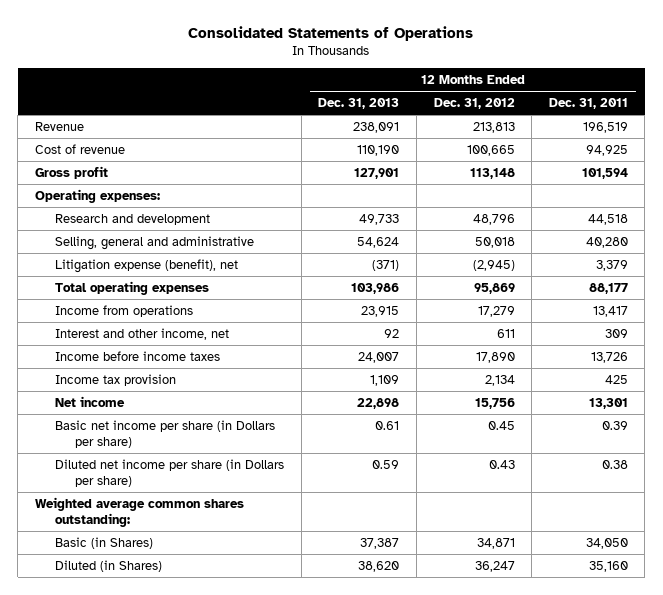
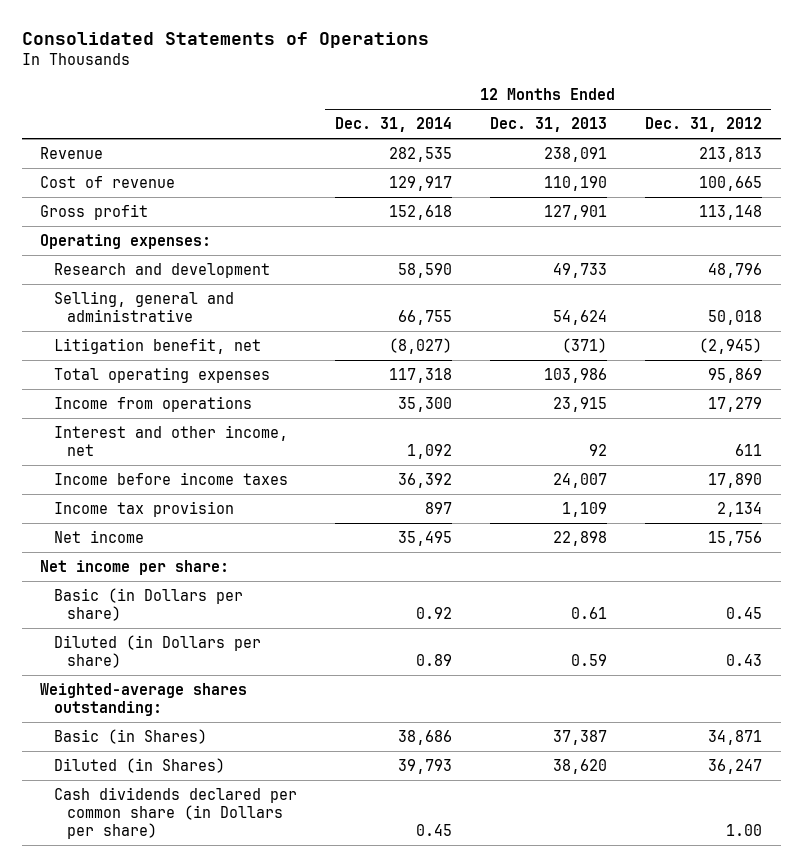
- | 12 Months Ended Dec. 31, 2013 | 12 Months Ended Dec. 31, 2012 | 12 Months Ended Dec. 31, 2011
+ | 12 Months Ended Dec. 31, 2014 | 12 Months Ended Dec. 31, 2013 | 12 Months Ended Dec. 31, 2012
- Litigation expense (benefit), net | (371) | (2,945) | 3,379
+ Litigation benefit, net | (8,027) | (371) | (2,945)
- Basic net income per share (in Dollars per share) | 0.61 | 0.45 | 0.39
- Diluted net income per share (in Dollars per share) | 0.59 | 0.43 | 0.38
- Weighted average common shares outstanding:
+ Net income per share:
+ Basic (in Dollars per share) | 0.92 | 0.61 | 0.45
+ Diluted (in Dollars per share) | 0.89 | 0.59 | 0.43
+ Weighted-average shares outstanding:
+ Cash dividends declared per common share (in Dollars per share) | 0.45 | | 1.00

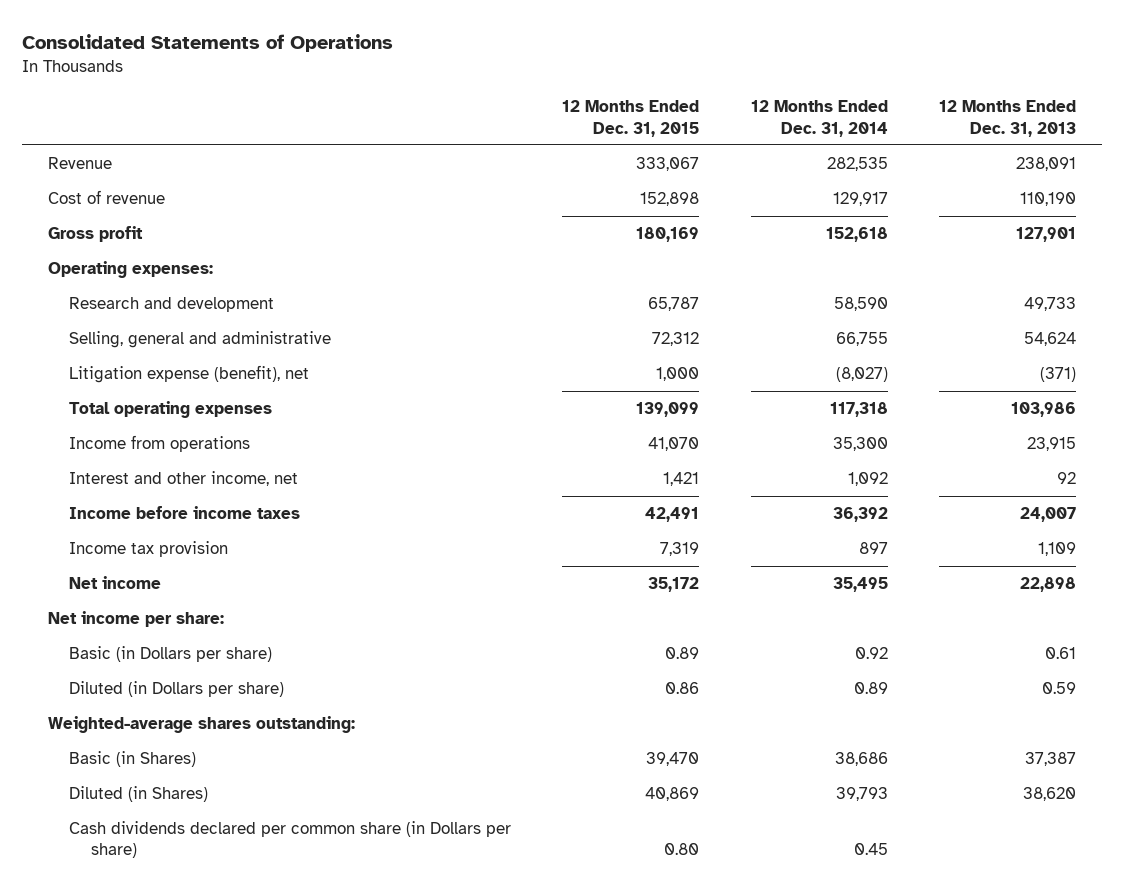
- | 12 Months Ended Dec. 31, 2014 | 12 Months Ended Dec. 31, 2013 | 12 Months Ended Dec. 31, 2012
+ | 12 Months Ended Dec. 31, 2015 | 12 Months Ended Dec. 31, 2014 | 12 Months Ended Dec. 31, 2013
- Litigation benefit, net | (8,027) | (371) | (2,945)
+ Litigation expense (benefit), net | 1,000 | (8,027) | (371)

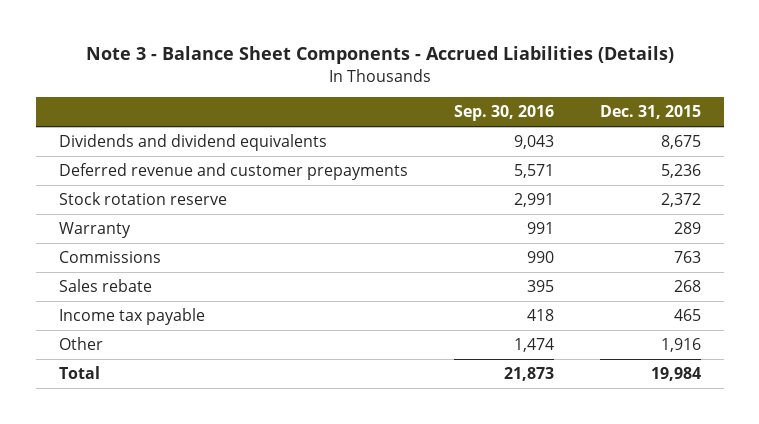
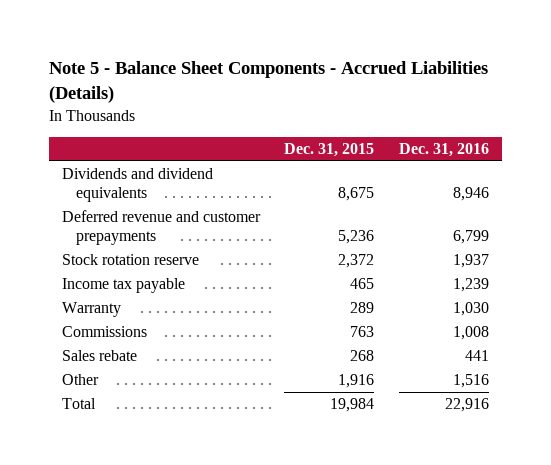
- Note 3 - Balance Sheet Components - Accrued Liabilities (Details)
+ Note 5 - Balance Sheet Components - Accrued Liabilities (Details)
- | Sep. 30, 2016 | Dec. 31, 2015
+ | Dec. 31, 2015 | Dec. 31, 2016
moved up: Income tax payable | 465 | 1,239

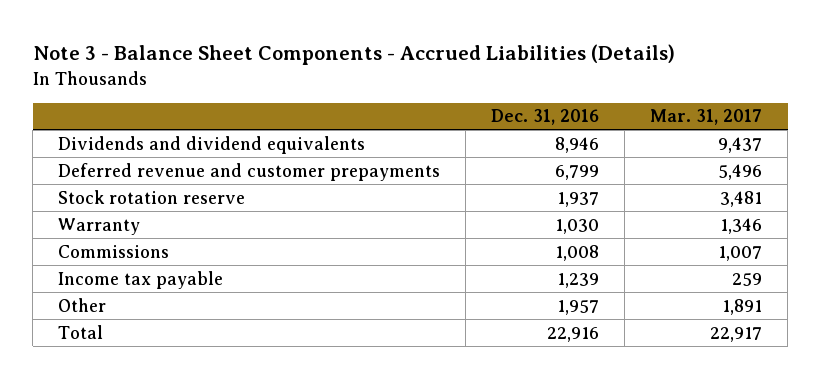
- Note 5 - Balance Sheet Components - Accrued Liabilities (Details)
+ Note 3 - Balance Sheet Components - Accrued Liabilities (Details)
- | Dec. 31, 2015 | Dec. 31, 2016
+ | Dec. 31, 2016 | Mar. 31, 2017
- Sales rebate | 268 | 441
- Other | 1,916 | 1,516
moved down: Income tax payable | 1,239 | 259
+ Other | 1,957 | 1,891

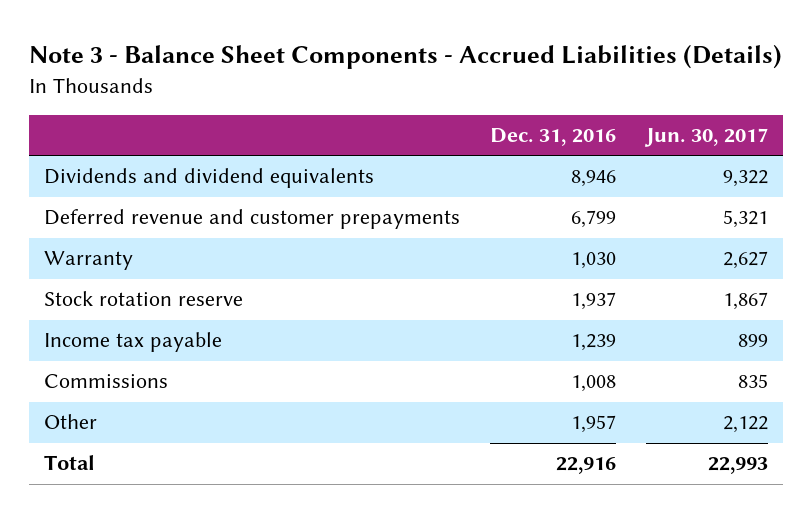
- | Dec. 31, 2016 | Mar. 31, 2017
+ | Dec. 31, 2016 | Jun. 30, 2017
moved down: Stock rotation reserve | 1,937 | 1,867
moved down: Commissions | 1,008 | 835

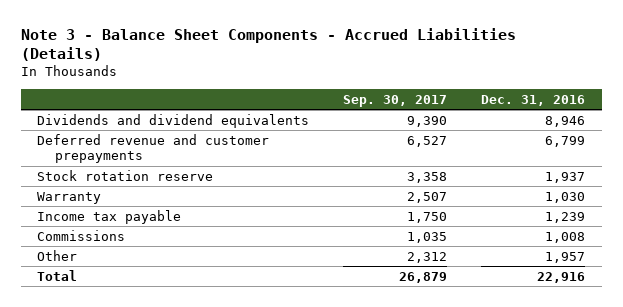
- | Dec. 31, 2016 | Jun. 30, 2017
+ | Sep. 30, 2017 | Dec. 31, 2016
moved down: Warranty | 2,507 | 1,030

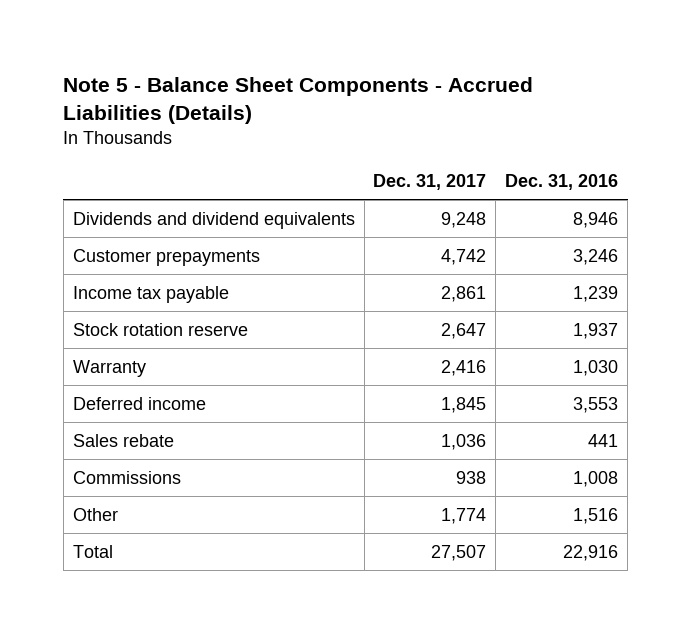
- Note 3 - Balance Sheet Components - Accrued Liabilities (Details)
+ Note 5 - Balance Sheet Components - Accrued Liabilities (Details)
- | Sep. 30, 2017 | Dec. 31, 2016
+ | Dec. 31, 2017 | Dec. 31, 2016
- Deferred revenue and customer prepayments | 6,527 | 6,799
+ Customer prepayments | 4,742 | 3,246
moved up: Income tax payable | 2,861 | 1,239
+ Deferred income | 1,845 | 3,553
+ Sales rebate | 1,036 | 441
- Other | 2,312 | 1,957
+ Other | 1,774 | 1,516

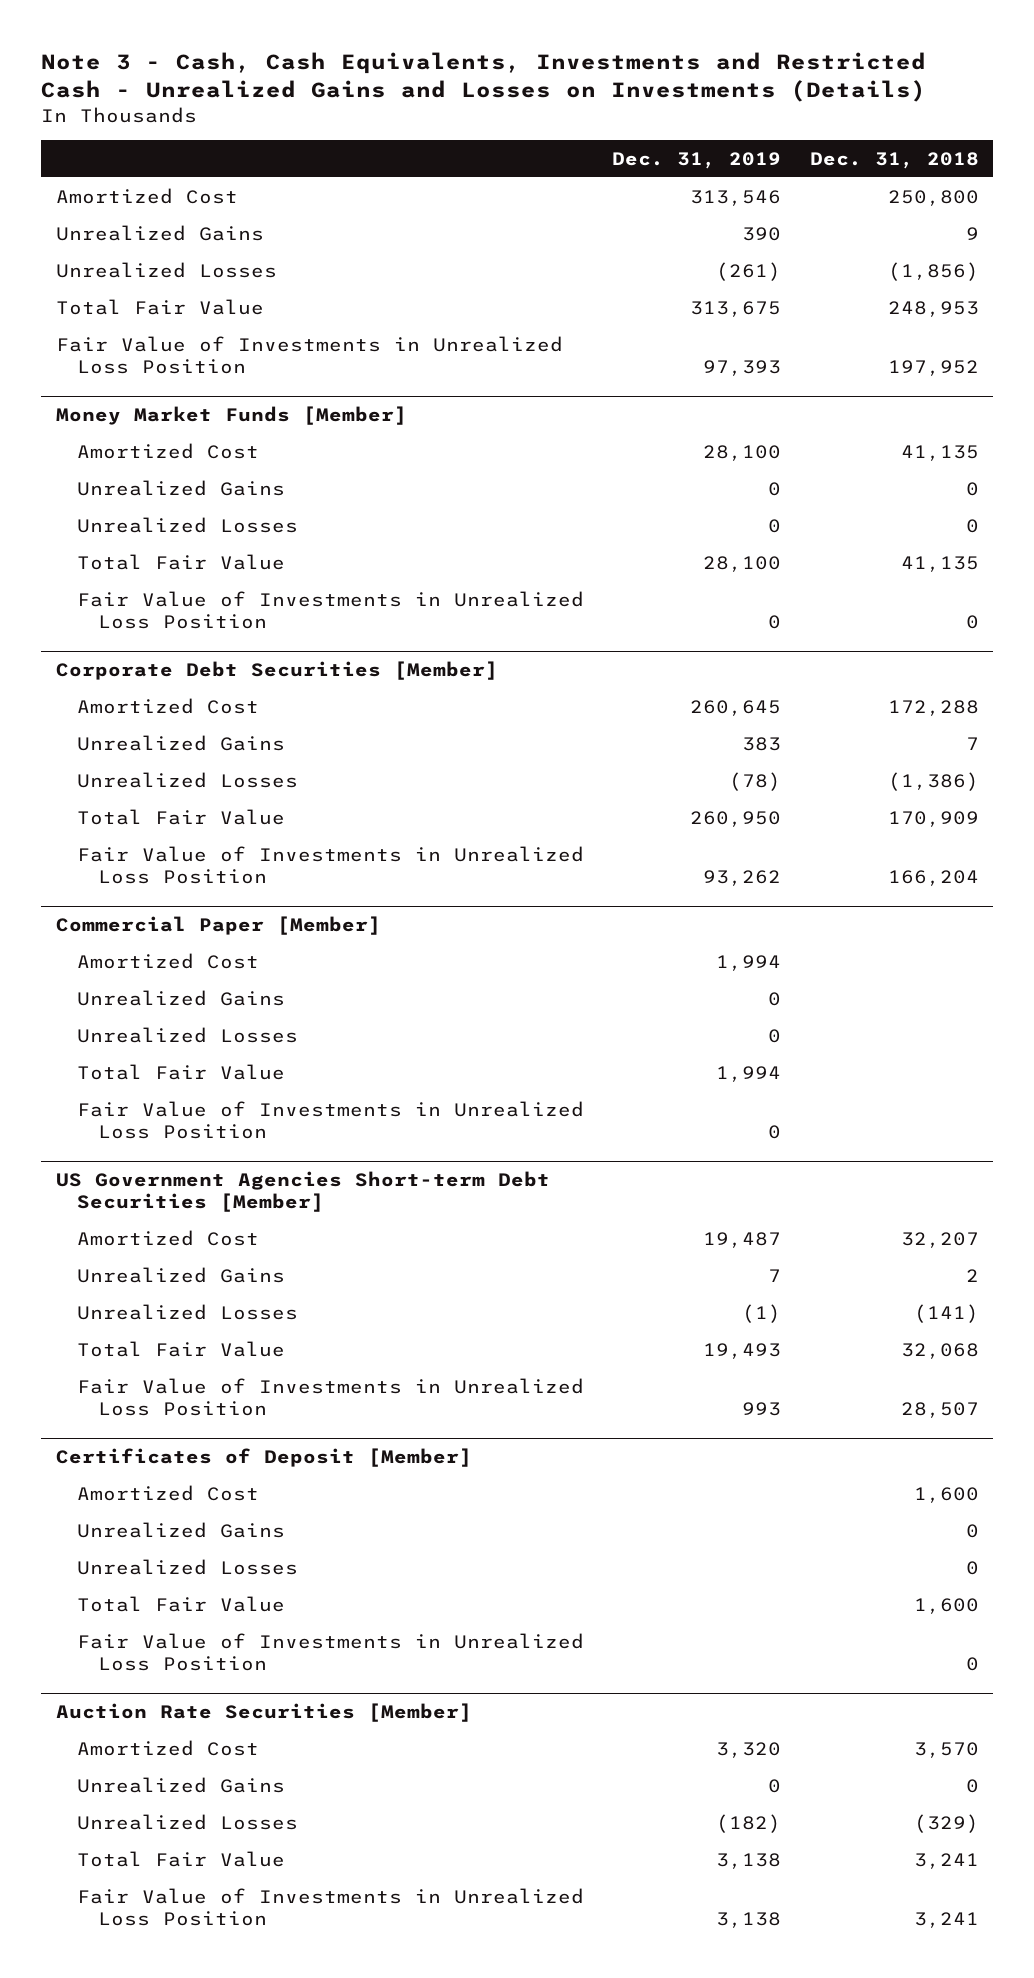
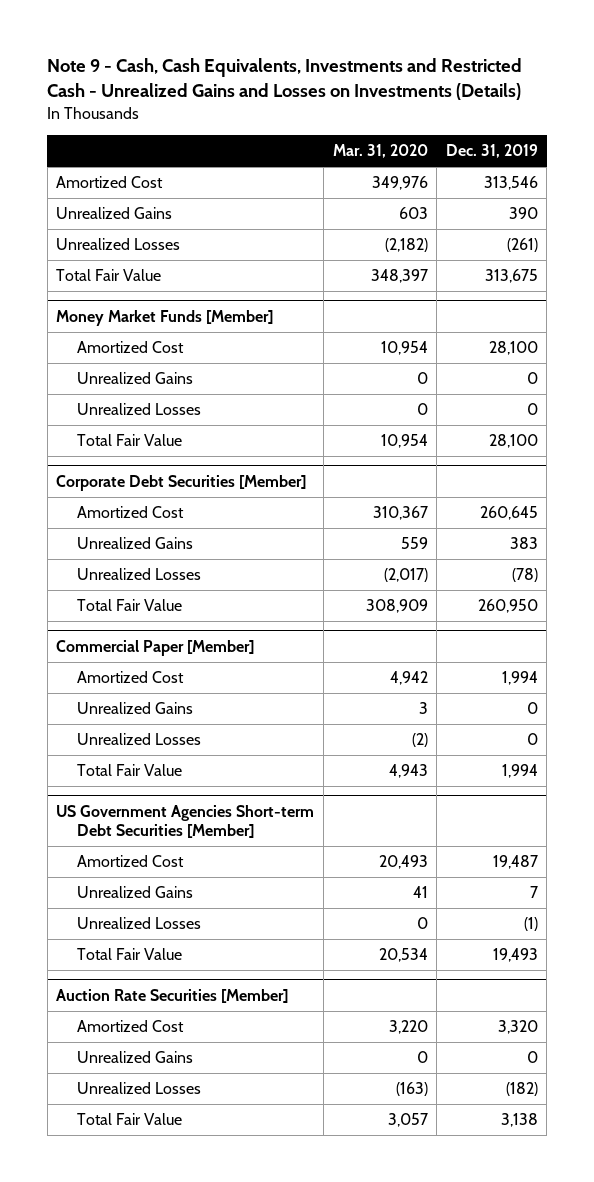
- Note 3 - Cash, Cash Equivalents, Investments and Restricted Cash - Unrealized Gains and Losses on Investments (Details)
+ Note 9 - Cash, Cash Equivalents, Investments and Restricted Cash - Unrealized Gains and Losses on Investments (Details)
- | Dec. 31, 2019 | Dec. 31, 2018
+ | Mar. 31, 2020 | Dec. 31, 2019
- Fair Value of Investments in Unrealized Loss Position | 97,393 | 197,952
@ Money Market Funds [Member]
- Fair Value of Investments in Unrealized Loss Position | 0 | 0
@ Corporate Debt Securities [Member]
- Fair Value of Investments in Unrealized Loss Position | 93,262 | 166,204
@ Commercial Paper [Member]
- Fair Value of Investments in Unrealized Loss Position | 0 |
@ US Government Agencies Short-term Debt Securities [Member]
- Fair Value of Investments in Unrealized Loss Position | 993 | 28,507
- Certificates of Deposit [Member]
- Amortized Cost | | 1,600
- Unrealized Gains | | 0
- Unrealized Losses | | 0
- Total Fair Value | | 1,600
- Fair Value of Investments in Unrealized Loss Position | | 0
@ Auction Rate Securities [Member]
- Fair Value of Investments in Unrealized Loss Position | 3,138 | 3,241

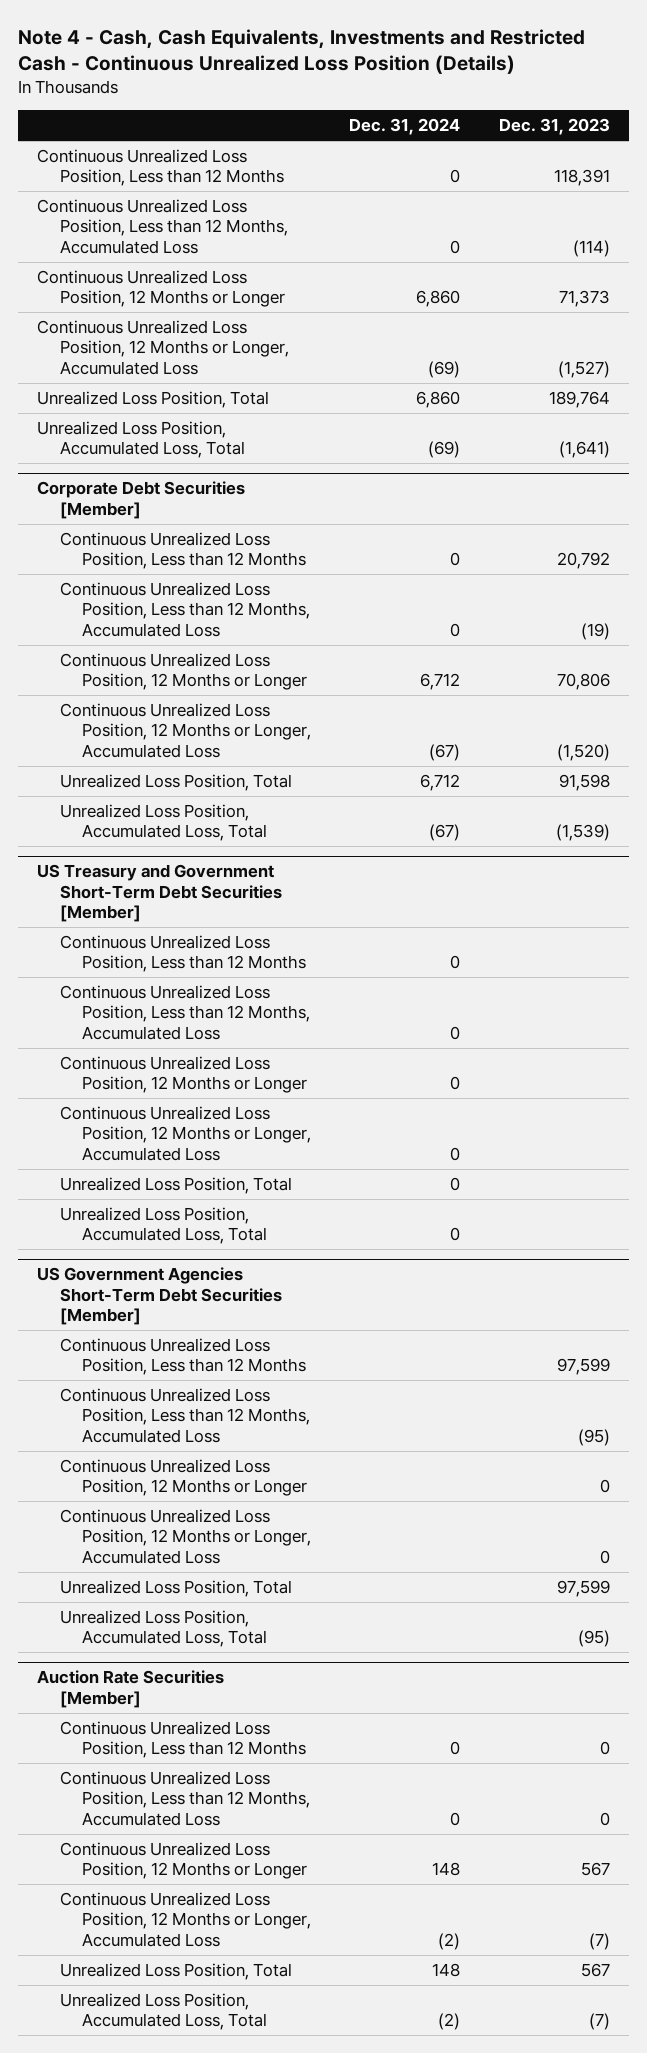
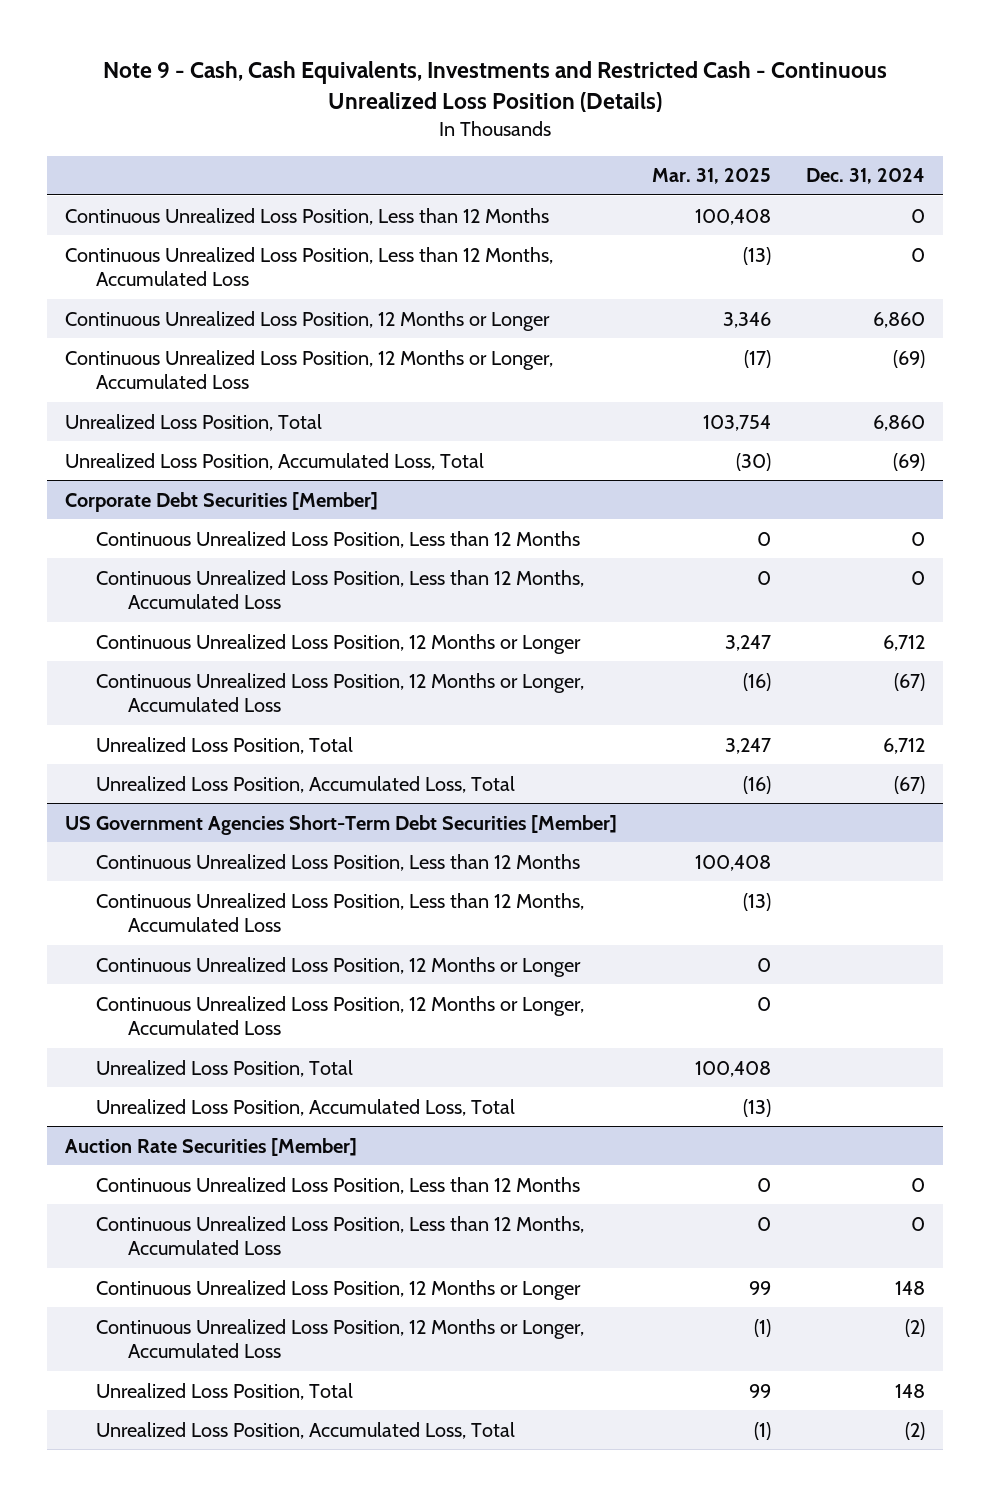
- Note 4 - Cash, Cash Equivalents, Investments and Restricted Cash - Continuous Unrealized Loss Position (Details)
+ Note 9 - Cash, Cash Equivalents, Investments and Restricted Cash - Continuous Unrealized Loss Position (Details)
- | Dec. 31, 2024 | Dec. 31, 2023
+ | Mar. 31, 2025 | Dec. 31, 2024
- US Treasury and Government Short-Term Debt Securities [Member]
- Continuous Unrealized Loss Position, Less than 12 Months | 0 |
- Continuous Unrealized Loss Position, Less than 12 Months, Accumulated Loss | 0 |
- Continuous Unrealized Loss Position, 12 Months or Longer | 0 |
- Continuous Unrealized Loss Position, 12 Months or Longer, Accumulated Loss | 0 |
- Unrealized Loss Position, Total | 0 |
- Unrealized Loss Position, Accumulated Loss, Total | 0 |

